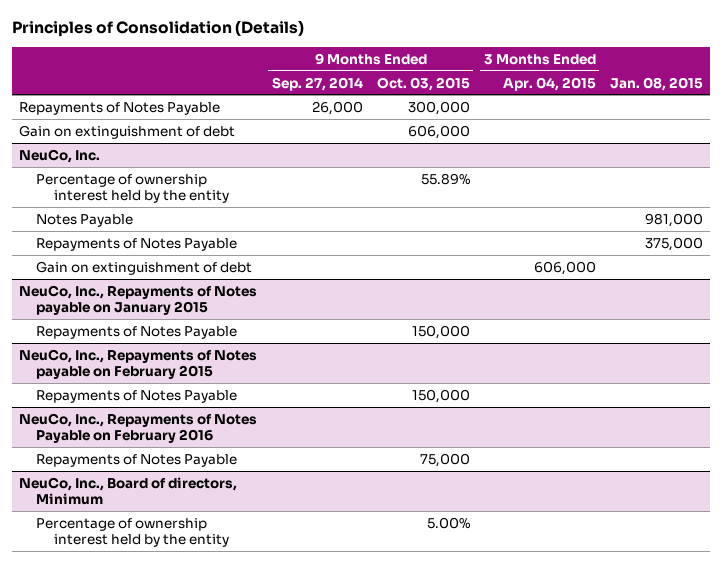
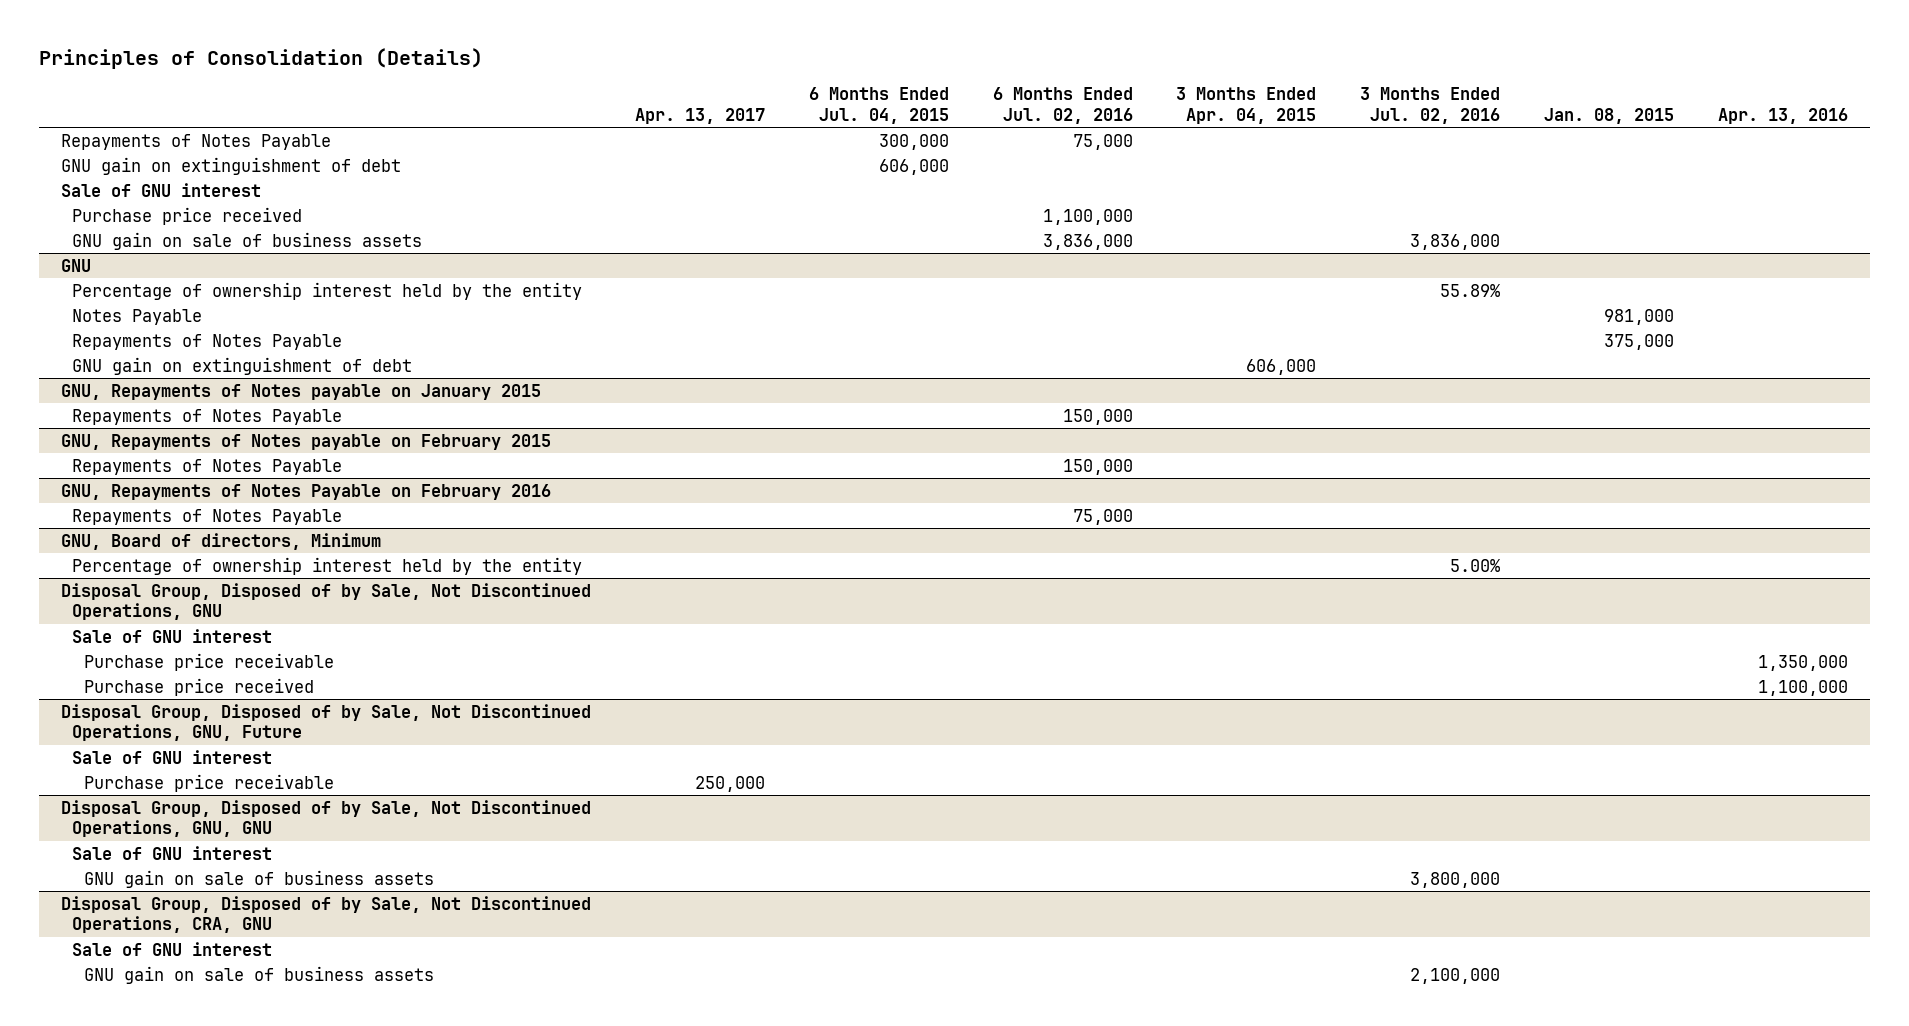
- | 9 Months Ended Sep. 27, 2014 | 9 Months Ended Oct. 03, 2015 | 3 Months Ended Apr. 04, 2015 | Jan. 08, 2015
+ | Apr. 13, 2017 | 6 Months Ended Jul. 04, 2015 | 6 Months Ended Jul. 02, 2016 | 3 Months Ended Apr. 04, 2015 | 3 Months Ended Jul. 02, 2016 | Jan. 08, 2015 | Apr. 13, 2016
- Gain on extinguishment of debt | | 606,000 | |
- NeuCo, Inc.
+ GNU gain on extinguishment of debt | | 606,000 | | | | |
+ Sale of GNU interest
+ Purchase price received | | | 1,100,000 | | | |
+ GNU gain on sale of business assets | | | 3,836,000 | | 3,836,000 | |
+ GNU
- Gain on extinguishment of debt | | | 606,000 |
- NeuCo, Inc., Repayments of Notes payable on January 2015
+ GNU gain on extinguishment of debt | | | | 606,000 | | |
+ GNU, Repayments of Notes payable on January 2015
- NeuCo, Inc., Repayments of Notes payable on February 2015
+ GNU, Repayments of Notes payable on February 2015
- NeuCo, Inc., Repayments of Notes Payable on February 2016
+ GNU, Repayments of Notes Payable on February 2016
- NeuCo, Inc., Board of directors, Minimum
+ GNU, Board of directors, Minimum
+ Disposal Group, Disposed of by Sale, Not Discontinued Operations, GNU
+ Sale of GNU interest
+ Purchase price receivable | | | | | | | 1,350,000
+ Purchase price received | | | | | | | 1,100,000
+ Disposal Group, Disposed of by Sale, Not Discontinued Operations, GNU, Future
+ Sale of GNU interest
+ Purchase price receivable | 250,000 | | | | | |
+ Disposal Group, Disposed of by Sale, Not Discontinued Operations, GNU, GNU
+ Sale of GNU interest
+ GNU gain on sale of business assets | | | | | 3,800,000 | |
+ Disposal Group, Disposed of by Sale, Not Discontinued Operations, CRA, GNU
+ Sale of GNU interest
+ GNU gain on sale of business assets | | | | | 2,100,000 | |

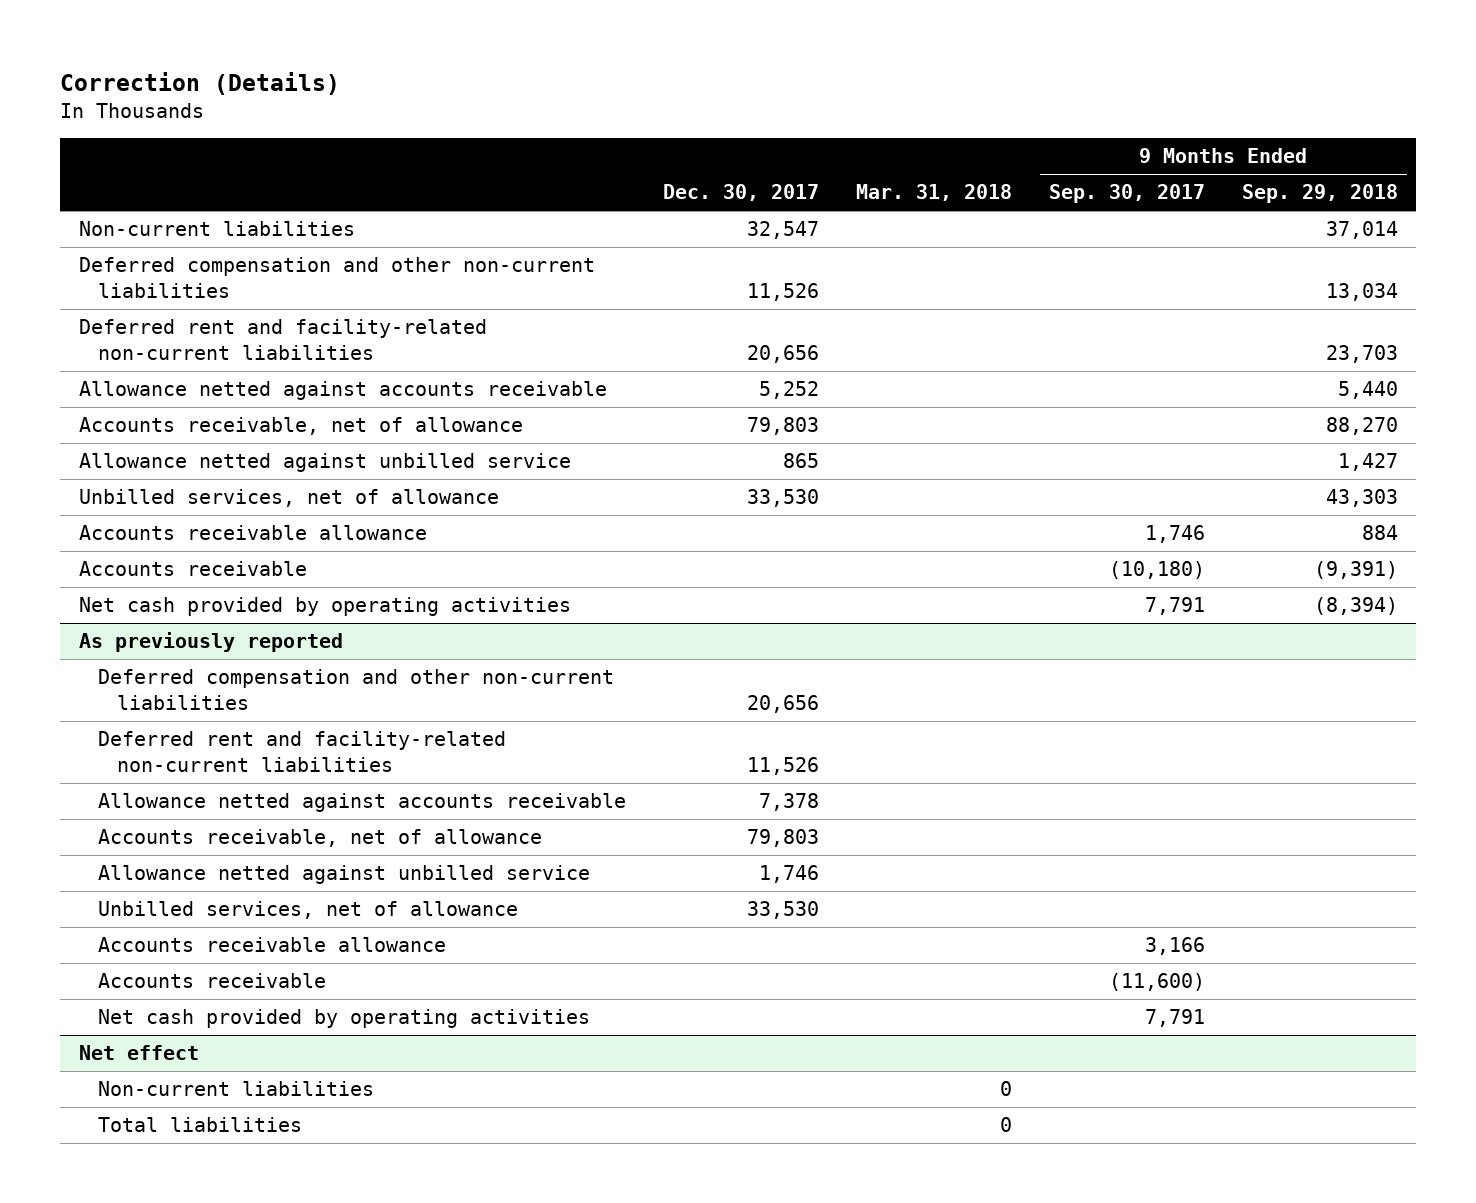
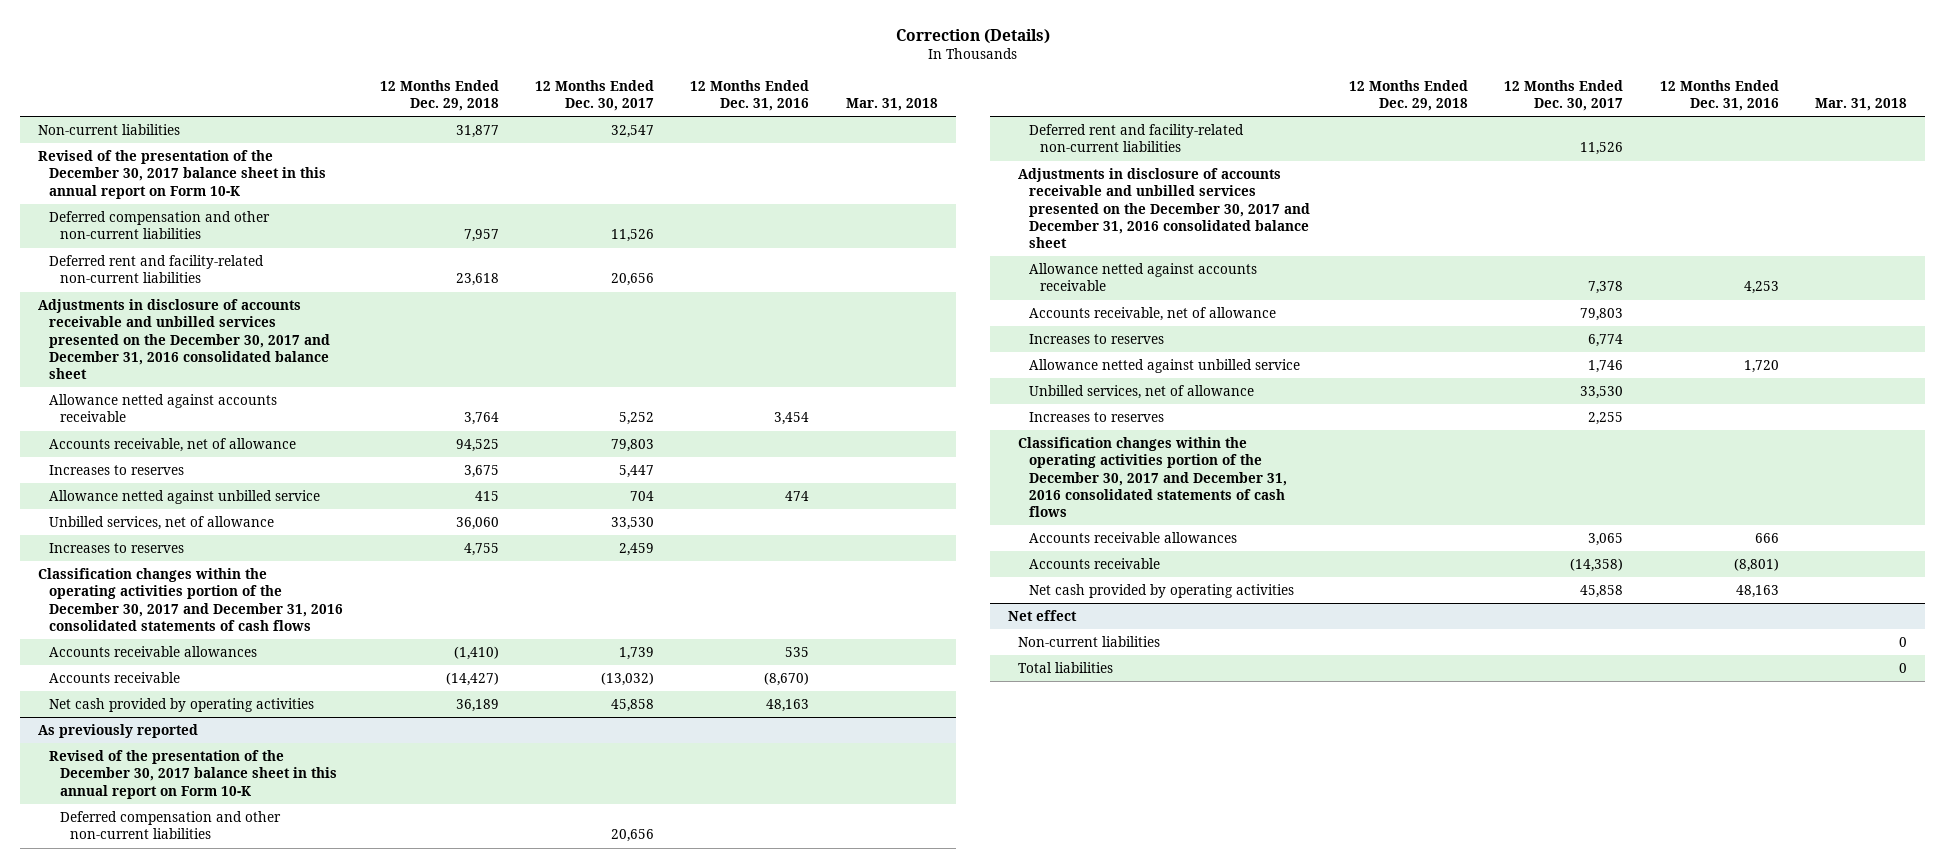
- | Dec. 30, 2017 | Mar. 31, 2018 | 9 Months Ended Sep. 30, 2017 | 9 Months Ended Sep. 29, 2018
+ | 12 Months Ended Dec. 29, 2018 | 12 Months Ended Dec. 30, 2017 | 12 Months Ended Dec. 31, 2016 | Mar. 31, 2018
+ Revised of the presentation of the December 30, 2017 balance sheet in this annual report on Form 10-K
+ Adjustments in disclosure of accounts receivable and unbilled services presented on the December 30, 2017 and December 31, 2016 consolidated balance sheet
+ Increases to reserves | 3,675 | 5,447 | |
- Accounts receivable allowance | | | 1,746 | 884
+ Increases to reserves | 4,755 | 2,459 | |
+ Classification changes within the operating activities portion of the December 30, 2017 and December 31, 2016 consolidated statements of cash flows
+ Accounts receivable allowances | (1,410) | 1,739 | 535 |
@ As previously reported
+ Revised of the presentation of the December 30, 2017 balance sheet in this annual report on Form 10-K
+ Adjustments in disclosure of accounts receivable and unbilled services presented on the December 30, 2017 and December 31, 2016 consolidated balance sheet
+ Increases to reserves | | 6,774 | |
- Accounts receivable allowance | | | 3,166 |
+ Increases to reserves | | 2,255 | |
+ Classification changes within the operating activities portion of the December 30, 2017 and December 31, 2016 consolidated statements of cash flows
+ Accounts receivable allowances | | 3,065 | 666 |

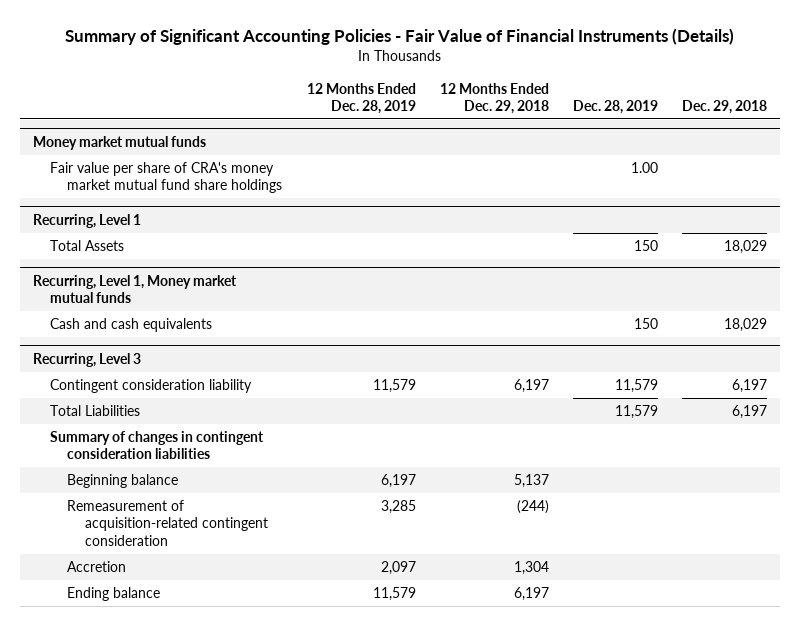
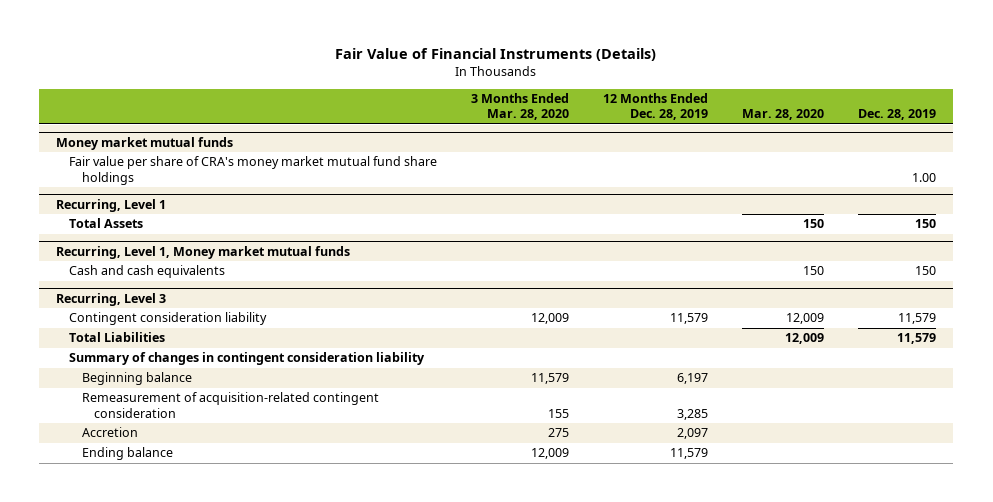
- Summary of Significant Accounting Policies - Fair Value of Financial Instruments (Details)
+ Fair Value of Financial Instruments (Details)
- | 12 Months Ended Dec. 28, 2019 | 12 Months Ended Dec. 29, 2018 | Dec. 28, 2019 | Dec. 29, 2018
+ | 3 Months Ended Mar. 28, 2020 | 12 Months Ended Dec. 28, 2019 | Mar. 28, 2020 | Dec. 28, 2019
@ Recurring, Level 3
- Summary of changes in contingent consideration liabilities
+ Summary of changes in contingent consideration liability

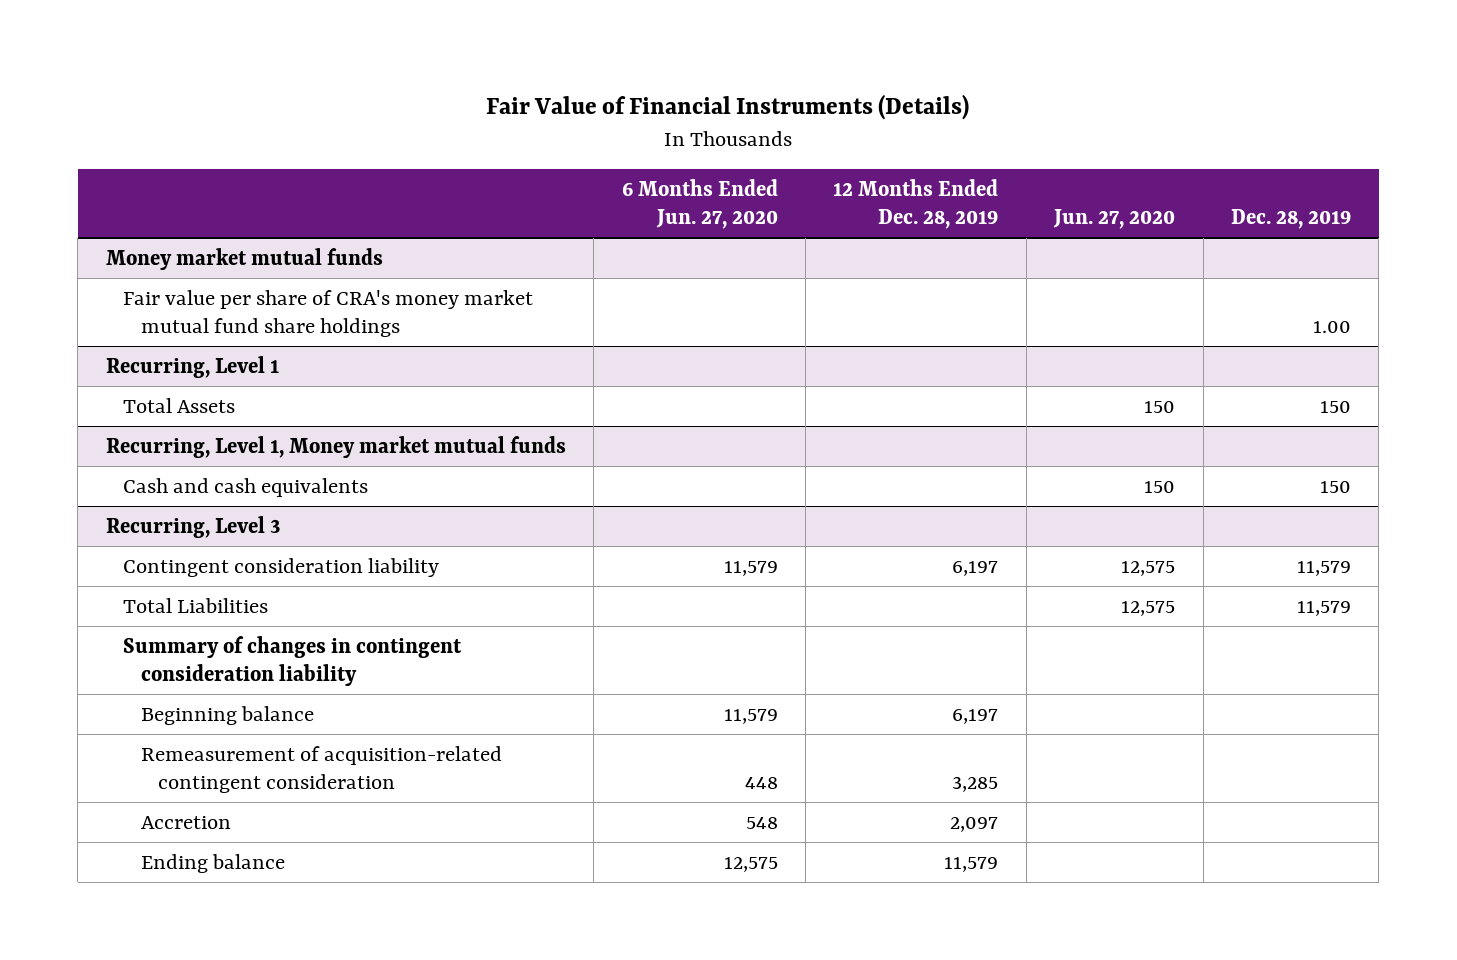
- | 3 Months Ended Mar. 28, 2020 | 12 Months Ended Dec. 28, 2019 | Mar. 28, 2020 | Dec. 28, 2019
+ | 6 Months Ended Jun. 27, 2020 | 12 Months Ended Dec. 28, 2019 | Jun. 27, 2020 | Dec. 28, 2019
@ Recurring, Level 3
- Contingent consideration liability | 12,009 | 11,579 | 12,009 | 11,579
+ Contingent consideration liability | 11,579 | 6,197 | 12,575 | 11,579

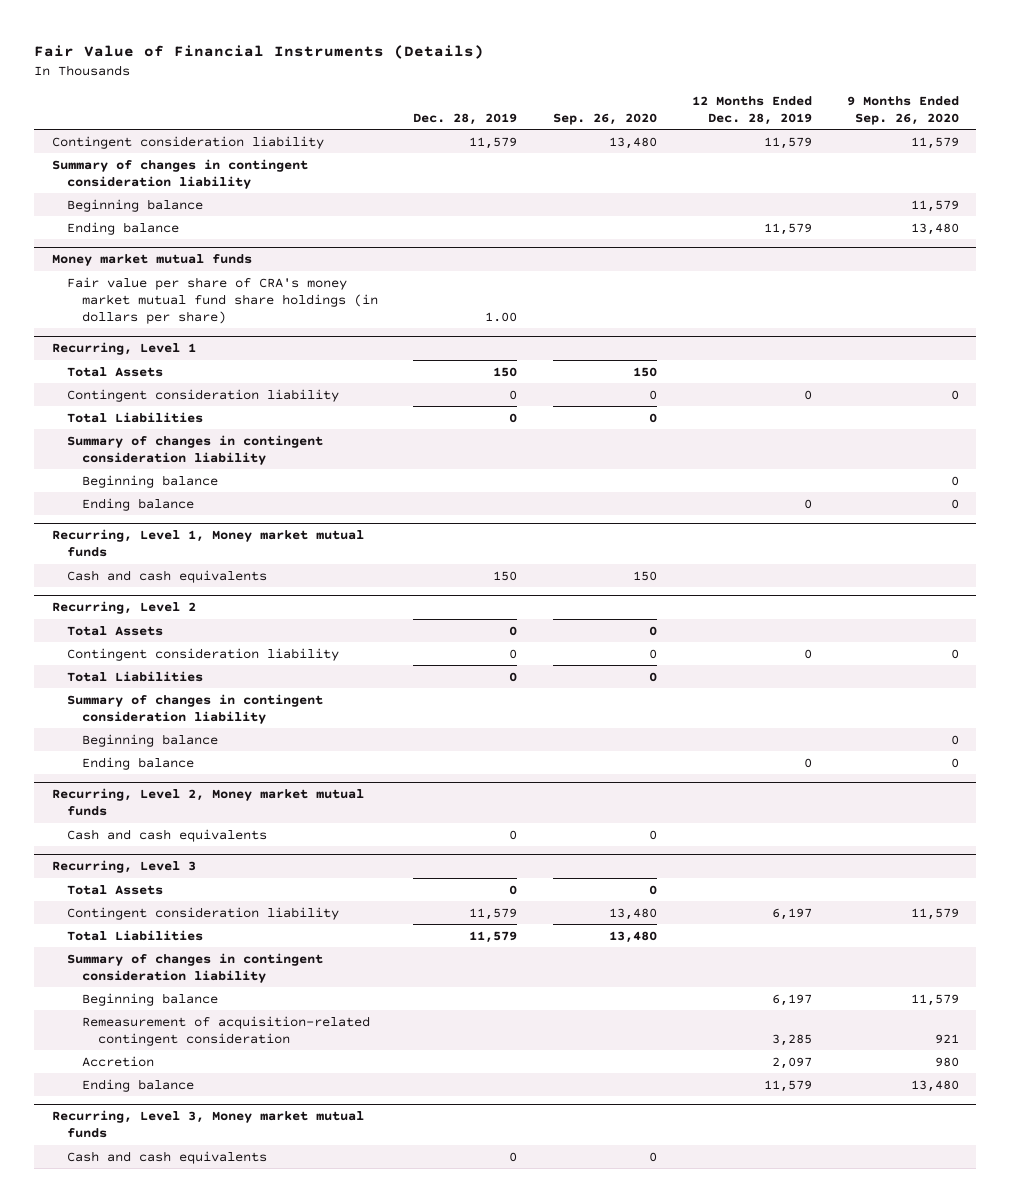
- | 6 Months Ended Jun. 27, 2020 | 12 Months Ended Dec. 28, 2019 | Jun. 27, 2020 | Dec. 28, 2019
+ | Dec. 28, 2019 | Sep. 26, 2020 | 12 Months Ended Dec. 28, 2019 | 9 Months Ended Sep. 26, 2020
+ Contingent consideration liability | 11,579 | 13,480 | 11,579 | 11,579
+ Summary of changes in contingent consideration liability
+ Beginning balance | | | | 11,579
+ Ending balance | | | 11,579 | 13,480
@ Money market mutual funds
- Fair value per share of CRA's money market mutual fund share holdings | | | | 1.00
+ Fair value per share of CRA's money market mutual fund share holdings (in dollars per share) | 1.00 | | |
@ Recurring, Level 1
+ Contingent consideration liability | 0 | 0 | 0 | 0
+ Total Liabilities | 0 | 0 | |
+ Summary of changes in contingent consideration liability
+ Beginning balance | | | | 0
+ Ending balance | | | 0 | 0
+ Recurring, Level 2
+ Total Assets | 0 | 0 | |
+ Contingent consideration liability | 0 | 0 | 0 | 0
+ Total Liabilities | 0 | 0 | |
+ Summary of changes in contingent consideration liability
+ Beginning balance | | | | 0
+ Ending balance | | | 0 | 0
+ Recurring, Level 2, Money market mutual funds
+ Cash and cash equivalents | 0 | 0 | |
@ Recurring, Level 3
+ Total Assets | 0 | 0 | |
+ Recurring, Level 3, Money market mutual funds
+ Cash and cash equivalents | 0 | 0 | |

